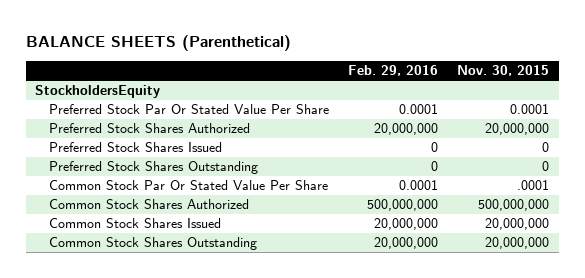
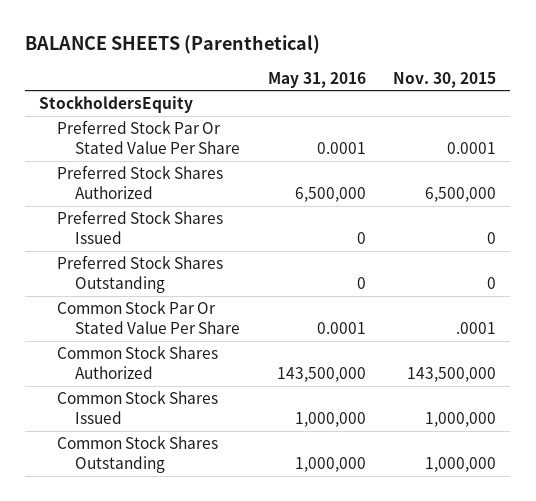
- | Feb. 29, 2016 | Nov. 30, 2015
+ | May 31, 2016 | Nov. 30, 2015
- Preferred Stock Shares Authorized | 20,000,000 | 20,000,000
+ Preferred Stock Shares Authorized | 6,500,000 | 6,500,000
- Common Stock Shares Authorized | 500,000,000 | 500,000,000
- Common Stock Shares Issued | 20,000,000 | 20,000,000
- Common Stock Shares Outstanding | 20,000,000 | 20,000,000
+ Common Stock Shares Authorized | 143,500,000 | 143,500,000
+ Common Stock Shares Issued | 1,000,000 | 1,000,000
+ Common Stock Shares Outstanding | 1,000,000 | 1,000,000

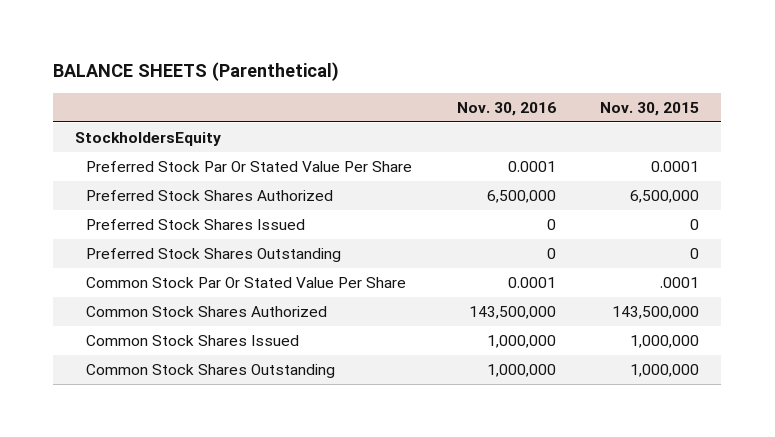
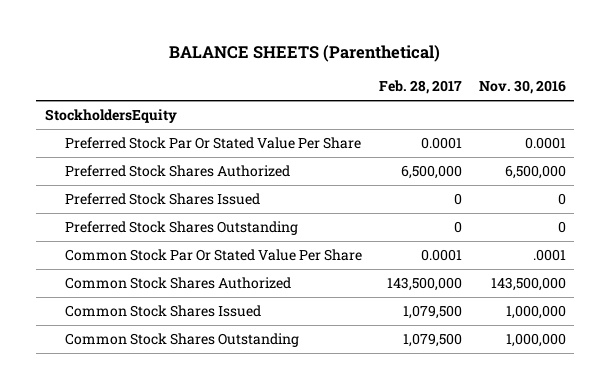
- | Nov. 30, 2016 | Nov. 30, 2015
+ | Feb. 28, 2017 | Nov. 30, 2016
- Common Stock Par Or Stated Value Per Share | 0.0001 | .0001
+ Common Stock Par Or Stated Value Per Share | 0.0001 | .0001

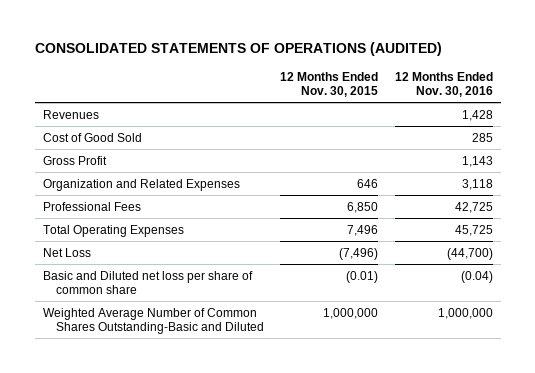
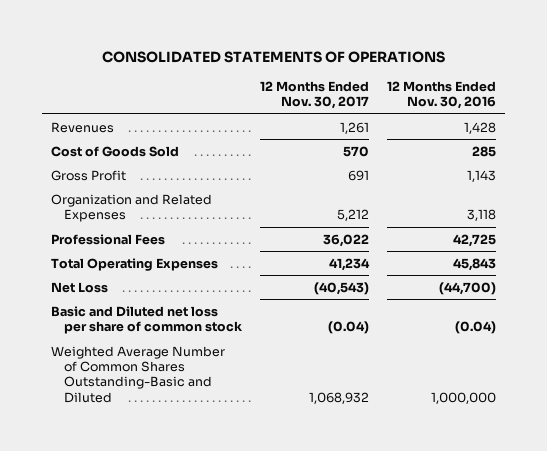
- CONSOLIDATED STATEMENTS OF OPERATIONS (AUDITED)
+ CONSOLIDATED STATEMENTS OF OPERATIONS
- | 12 Months Ended Nov. 30, 2015 | 12 Months Ended Nov. 30, 2016
+ | 12 Months Ended Nov. 30, 2017 | 12 Months Ended Nov. 30, 2016
- Cost of Good Sold | | 285
+ Cost of Goods Sold | 570 | 285
- Total Operating Expenses | 7,496 | 45,725
+ Total Operating Expenses | 41,234 | 45,843
- Basic and Diluted net loss per share of common share | (0.01) | (0.04)
+ Basic and Diluted net loss per share of common stock | (0.04) | (0.04)

